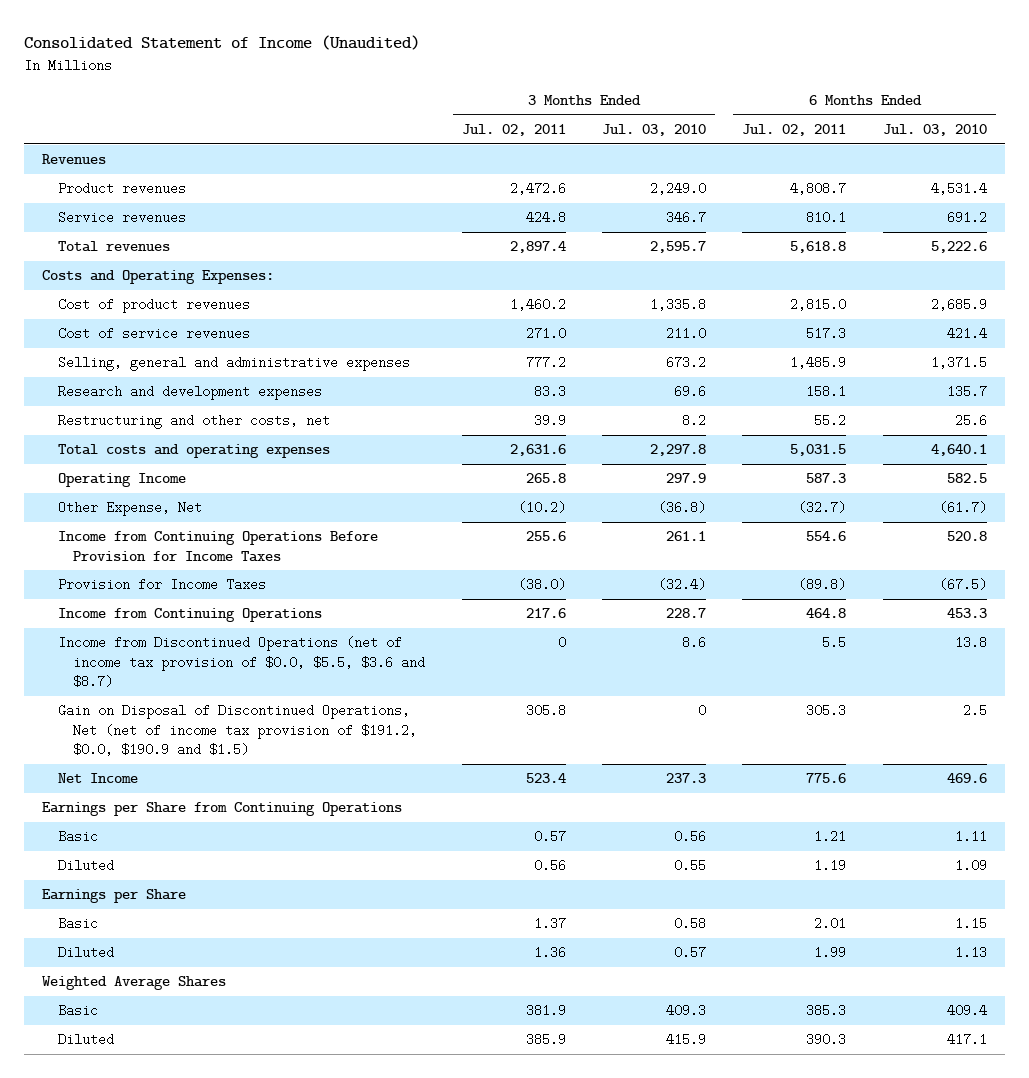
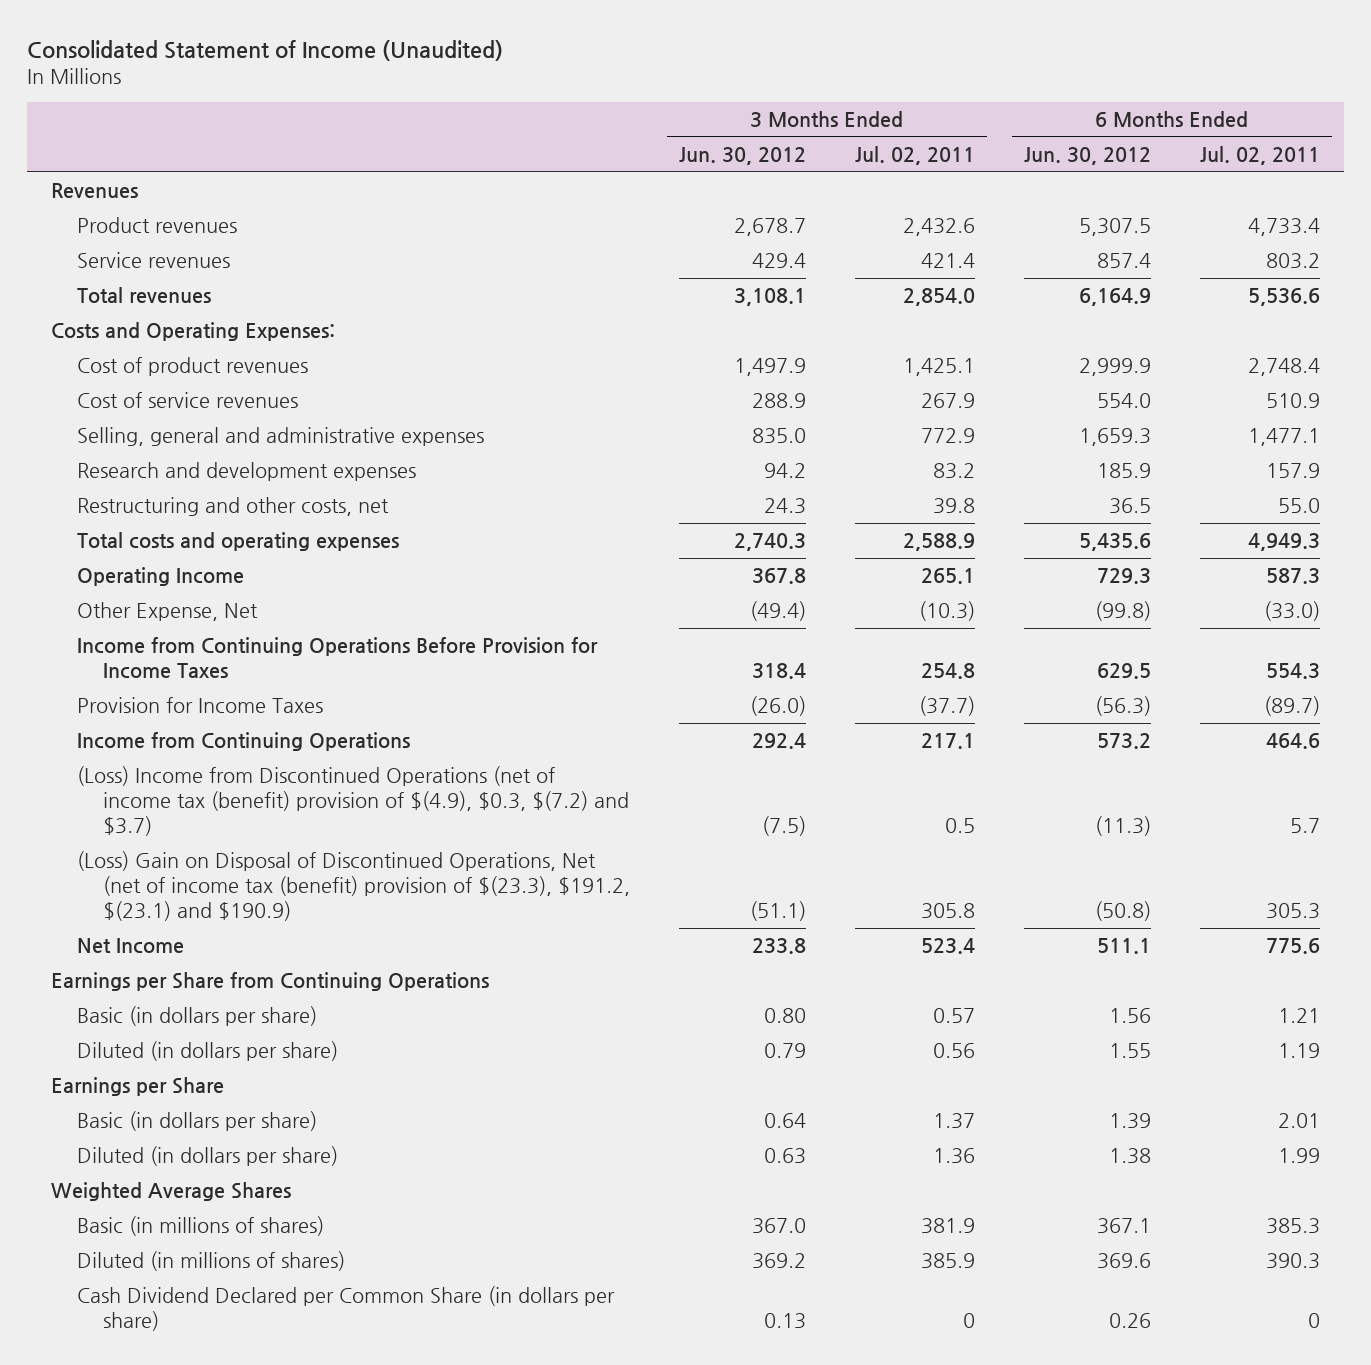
- | 3 Months Ended Jul. 02, 2011 | 3 Months Ended Jul. 03, 2010 | 6 Months Ended Jul. 02, 2011 | 6 Months Ended Jul. 03, 2010
+ | 3 Months Ended Jun. 30, 2012 | 3 Months Ended Jul. 02, 2011 | 6 Months Ended Jun. 30, 2012 | 6 Months Ended Jul. 02, 2011
- Product revenues | 2,472.6 | 2,249.0 | 4,808.7 | 4,531.4
- Service revenues | 424.8 | 346.7 | 810.1 | 691.2
- Total revenues | 2,897.4 | 2,595.7 | 5,618.8 | 5,222.6
+ Product revenues | 2,678.7 | 2,432.6 | 5,307.5 | 4,733.4
+ Service revenues | 429.4 | 421.4 | 857.4 | 803.2
+ Total revenues | 3,108.1 | 2,854.0 | 6,164.9 | 5,536.6
- Cost of product revenues | 1,460.2 | 1,335.8 | 2,815.0 | 2,685.9
- Cost of service revenues | 271.0 | 211.0 | 517.3 | 421.4
- Selling, general and administrative expenses | 777.2 | 673.2 | 1,485.9 | 1,371.5
- Research and development expenses | 83.3 | 69.6 | 158.1 | 135.7
- Restructuring and other costs, net | 39.9 | 8.2 | 55.2 | 25.6
- Total costs and operating expenses | 2,631.6 | 2,297.8 | 5,031.5 | 4,640.1
- Operating Income | 265.8 | 297.9 | 587.3 | 582.5
- Other Expense, Net | (10.2) | (36.8) | (32.7) | (61.7)
- Income from Continuing Operations Before Provision for Income Taxes | 255.6 | 261.1 | 554.6 | 520.8
- Provision for Income Taxes | (38.0) | (32.4) | (89.8) | (67.5)
- Income from Continuing Operations | 217.6 | 228.7 | 464.8 | 453.3
- Income from Discontinued Operations (net of income tax provision of $0.0, $5.5, $3.6 and $8.7) | 0 | 8.6 | 5.5 | 13.8
- Gain on Disposal of Discontinued Operations, Net (net of income tax provision of $191.2, $0.0, $190.9 and $1.5) | 305.8 | 0 | 305.3 | 2.5
+ Cost of product revenues | 1,497.9 | 1,425.1 | 2,999.9 | 2,748.4
+ Cost of service revenues | 288.9 | 267.9 | 554.0 | 510.9
+ Selling, general and administrative expenses | 835.0 | 772.9 | 1,659.3 | 1,477.1
+ Research and development expenses | 94.2 | 83.2 | 185.9 | 157.9
+ Restructuring and other costs, net | 24.3 | 39.8 | 36.5 | 55.0
+ Total costs and operating expenses | 2,740.3 | 2,588.9 | 5,435.6 | 4,949.3
+ Operating Income | 367.8 | 265.1 | 729.3 | 587.3
+ Other Expense, Net | (49.4) | (10.3) | (99.8) | (33.0)
+ Income from Continuing Operations Before Provision for Income Taxes | 318.4 | 254.8 | 629.5 | 554.3
+ Provision for Income Taxes | (26.0) | (37.7) | (56.3) | (89.7)
+ Income from Continuing Operations | 292.4 | 217.1 | 573.2 | 464.6
+ (Loss) Income from Discontinued Operations (net of income tax (benefit) provision of $(4.9), $0.3, $(7.2) and $3.7) | (7.5) | 0.5 | (11.3) | 5.7
+ (Loss) Gain on Disposal of Discontinued Operations, Net (net of income tax (benefit) provision of $(23.3), $191.2, $(23.1) and $190.9) | (51.1) | 305.8 | (50.8) | 305.3
- Basic | 0.57 | 0.56 | 1.21 | 1.11
- Diluted | 0.56 | 0.55 | 1.19 | 1.09
+ Basic (in dollars per share) | 0.80 | 0.57 | 1.56 | 1.21
+ Diluted (in dollars per share) | 0.79 | 0.56 | 1.55 | 1.19
- Basic | 1.37 | 0.58 | 2.01 | 1.15
- Diluted | 1.36 | 0.57 | 1.99 | 1.13
+ Basic (in dollars per share) | 0.64 | 1.37 | 1.39 | 2.01
+ Diluted (in dollars per share) | 0.63 | 1.36 | 1.38 | 1.99
- Basic | 381.9 | 409.3 | 385.3 | 409.4
- Diluted | 385.9 | 415.9 | 390.3 | 417.1
+ Basic (in millions of shares) | 367.0 | 381.9 | 367.1 | 385.3
+ Diluted (in millions of shares) | 369.2 | 385.9 | 369.6 | 390.3
+ Cash Dividend Declared per Common Share (in dollars per share) | 0.13 | 0 | 0.26 | 0

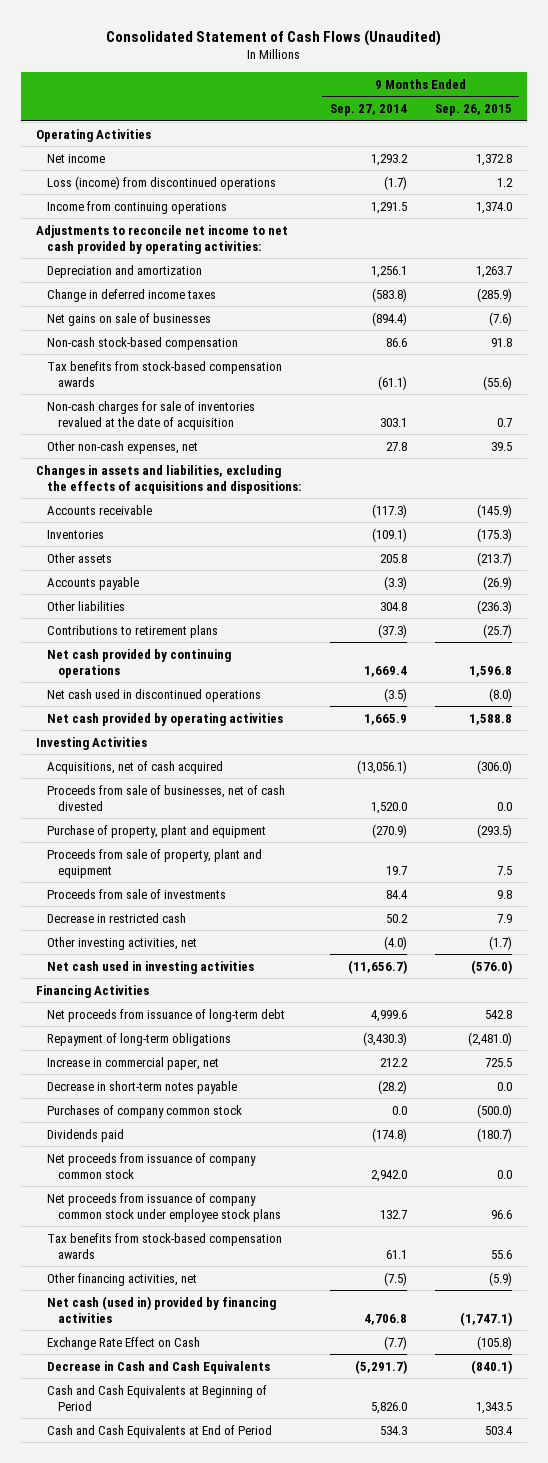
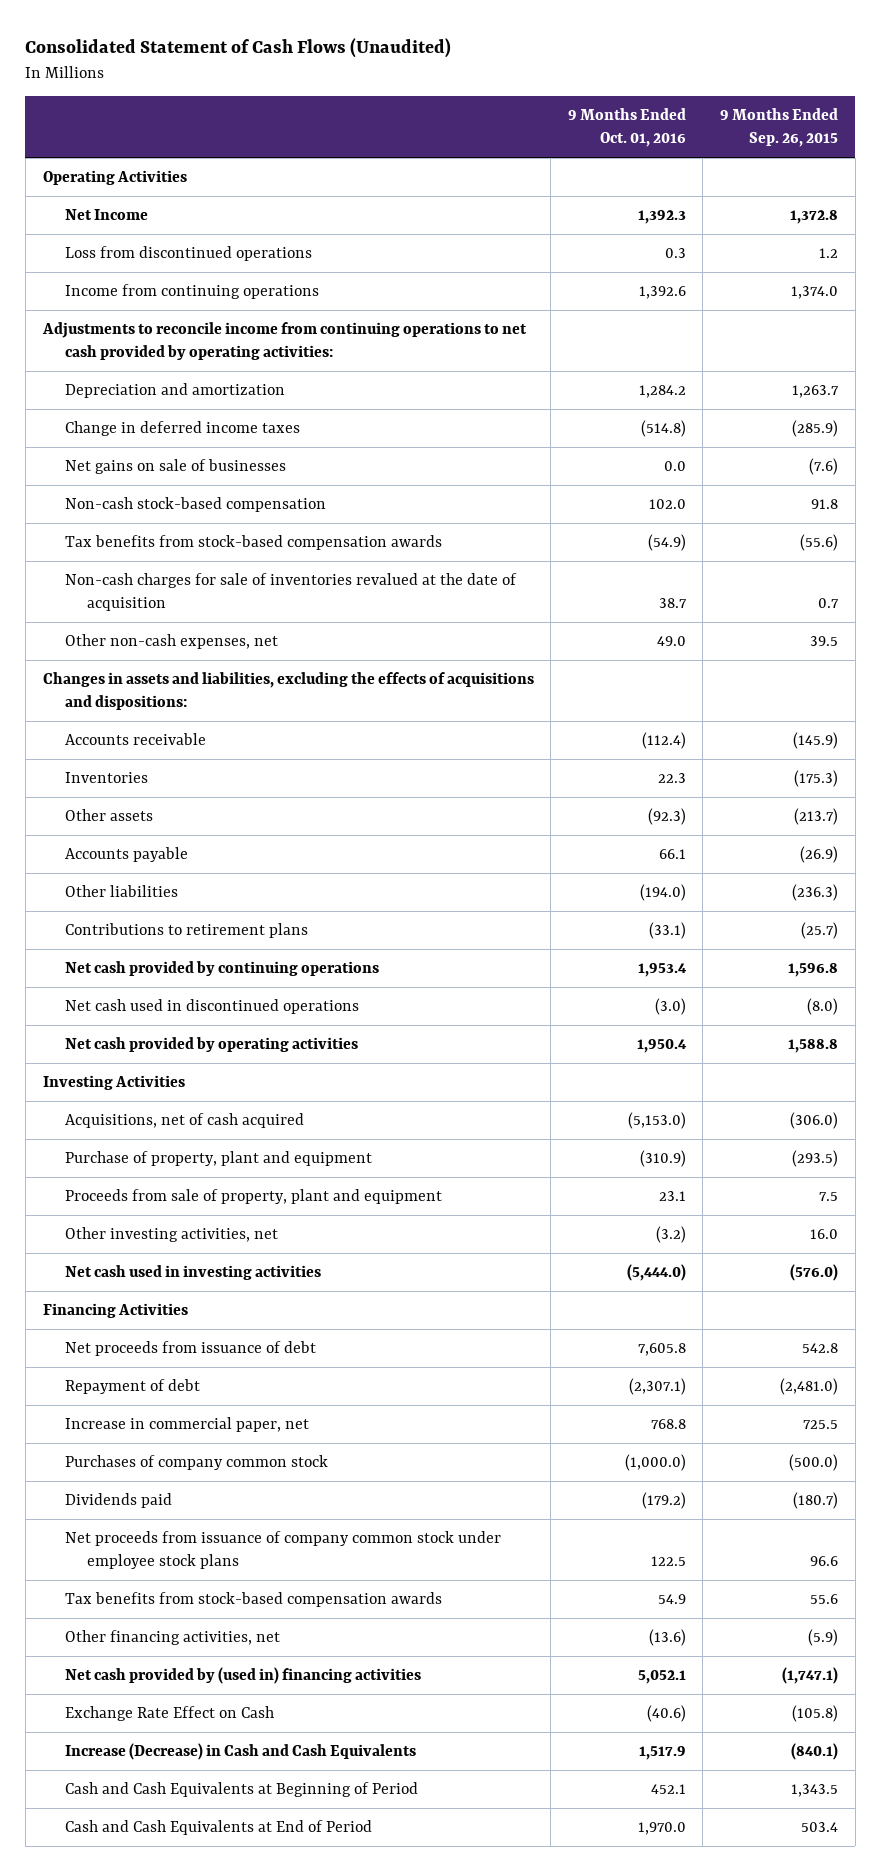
- | 9 Months Ended Sep. 27, 2014 | 9 Months Ended Sep. 26, 2015
+ | 9 Months Ended Oct. 01, 2016 | 9 Months Ended Sep. 26, 2015
- Net income | 1,293.2 | 1,372.8
- Loss (income) from discontinued operations | (1.7) | 1.2
+ Net Income | 1,392.3 | 1,372.8
+ Loss from discontinued operations | 0.3 | 1.2
- Adjustments to reconcile net income to net cash provided by operating activities:
+ Adjustments to reconcile income from continuing operations to net cash provided by operating activities:
- Proceeds from sale of businesses, net of cash divested | 1,520.0 | 0.0
- Proceeds from sale of investments | 84.4 | 9.8
- Decrease in restricted cash | 50.2 | 7.9
- Other investing activities, net | (4.0) | (1.7)
+ Other investing activities, net | (3.2) | 16.0
- Net proceeds from issuance of long-term debt | 4,999.6 | 542.8
- Repayment of long-term obligations | (3,430.3) | (2,481.0)
+ Net proceeds from issuance of debt | 7,605.8 | 542.8
+ Repayment of debt | (2,307.1) | (2,481.0)
- Decrease in short-term notes payable | (28.2) | 0.0
- Net proceeds from issuance of company common stock | 2,942.0 | 0.0
- Net cash (used in) provided by financing activities | 4,706.8 | (1,747.1)
+ Net cash provided by (used in) financing activities | 5,052.1 | (1,747.1)
- Decrease in Cash and Cash Equivalents | (5,291.7) | (840.1)
+ Increase (Decrease) in Cash and Cash Equivalents | 1,517.9 | (840.1)

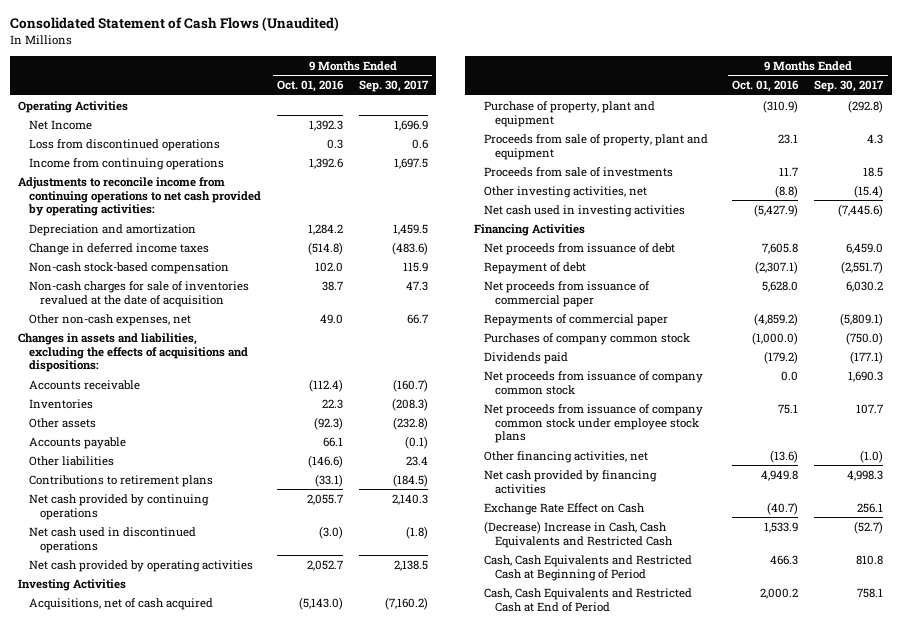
- | 9 Months Ended Oct. 01, 2016 | 9 Months Ended Sep. 26, 2015
+ | 9 Months Ended Oct. 01, 2016 | 9 Months Ended Sep. 30, 2017
- Net gains on sale of businesses | 0.0 | (7.6)
- Tax benefits from stock-based compensation awards | (54.9) | (55.6)
- Other liabilities | (194.0) | (236.3)
+ Other liabilities | (146.6) | 23.4
- Net cash provided by continuing operations | 1,953.4 | 1,596.8
+ Net cash provided by continuing operations | 2,055.7 | 2,140.3
- Net cash provided by operating activities | 1,950.4 | 1,588.8
+ Net cash provided by operating activities | 2,052.7 | 2,138.5
- Acquisitions, net of cash acquired | (5,153.0) | (306.0)
+ Acquisitions, net of cash acquired | (5,143.0) | (7,160.2)
- Other investing activities, net | (3.2) | 16.0
- Net cash used in investing activities | (5,444.0) | (576.0)
+ Proceeds from sale of investments | 11.7 | 18.5
+ Other investing activities, net | (8.8) | (15.4)
+ Net cash used in investing activities | (5,427.9) | (7,445.6)
- Increase in commercial paper, net | 768.8 | 725.5
+ Net proceeds from issuance of commercial paper | 5,628.0 | 6,030.2
+ Repayments of commercial paper | (4,859.2) | (5,809.1)
- Net proceeds from issuance of company common stock under employee stock plans | 122.5 | 96.6
- Tax benefits from stock-based compensation awards | 54.9 | 55.6
+ Net proceeds from issuance of company common stock | 0.0 | 1,690.3
+ Net proceeds from issuance of company common stock under employee stock plans | 75.1 | 107.7
- Net cash provided by (used in) financing activities | 5,052.1 | (1,747.1)
- Exchange Rate Effect on Cash | (40.6) | (105.8)
- Increase (Decrease) in Cash and Cash Equivalents | 1,517.9 | (840.1)
- Cash and Cash Equivalents at Beginning of Period | 452.1 | 1,343.5
- Cash and Cash Equivalents at End of Period | 1,970.0 | 503.4
+ Net cash provided by financing activities | 4,949.8 | 4,998.3
+ Exchange Rate Effect on Cash | (40.7) | 256.1
+ (Decrease) Increase in Cash, Cash Equivalents and Restricted Cash | 1,533.9 | (52.7)
+ Cash, Cash Equivalents and Restricted Cash at Beginning of Period | 466.3 | 810.8
+ Cash, Cash Equivalents and Restricted Cash at End of Period | 2,000.2 | 758.1

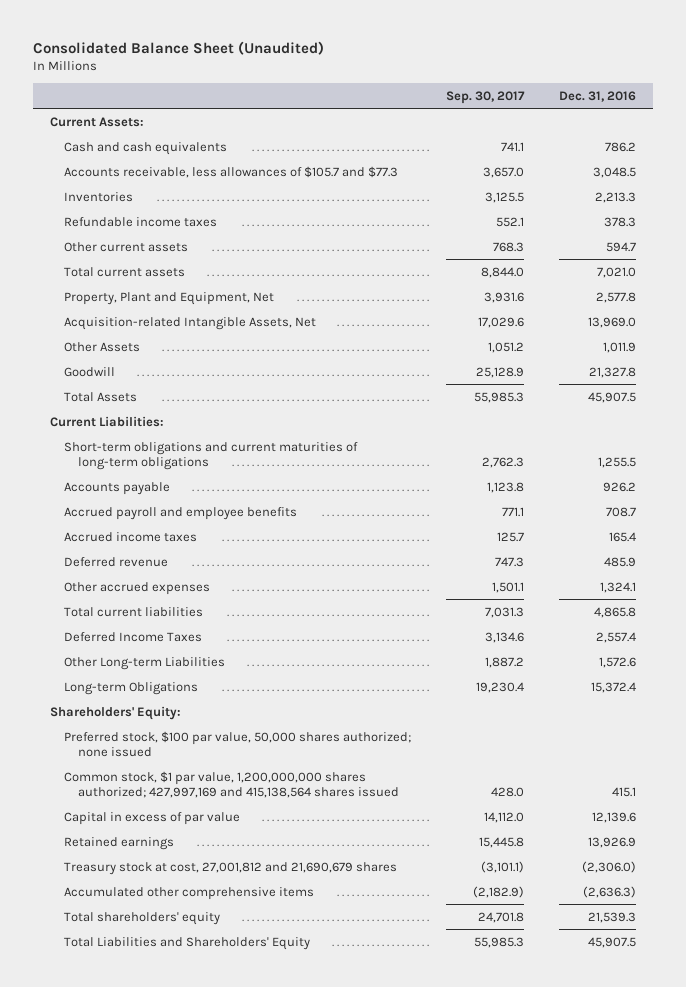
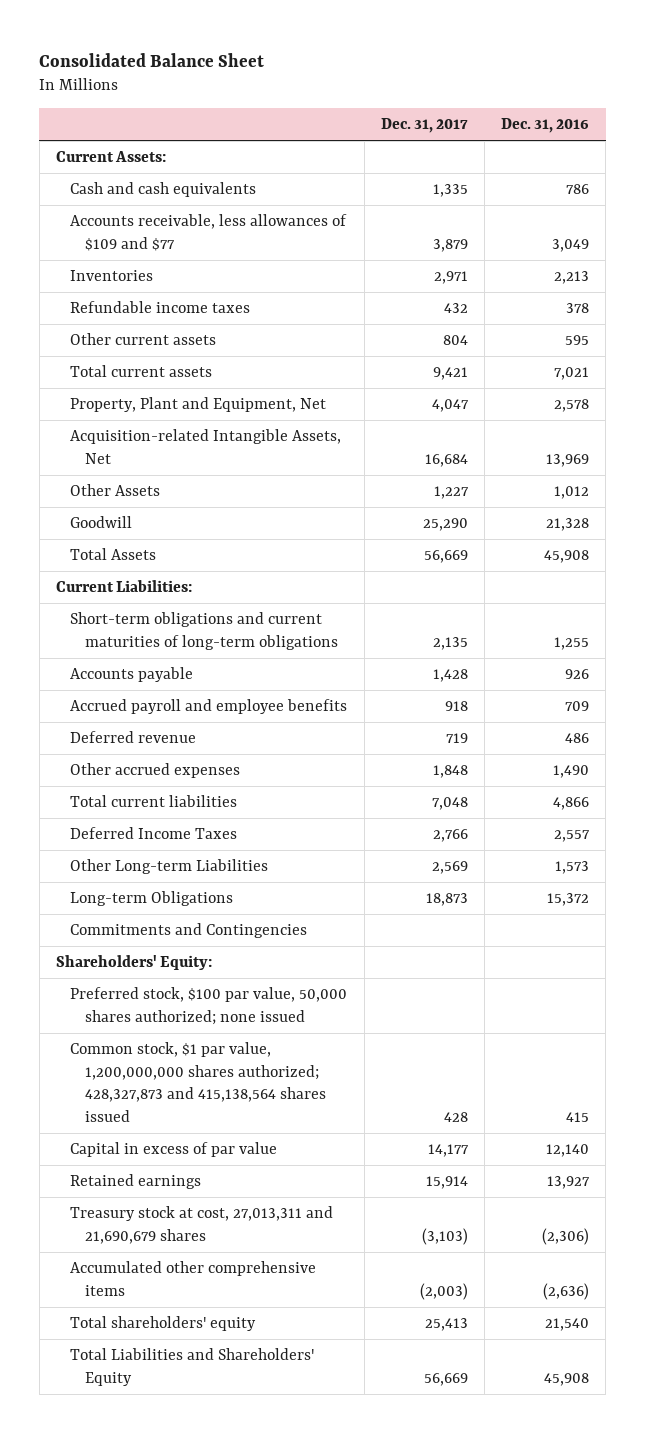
- Consolidated Balance Sheet (Unaudited)
+ Consolidated Balance Sheet
- | Sep. 30, 2017 | Dec. 31, 2016
+ | Dec. 31, 2017 | Dec. 31, 2016
- Cash and cash equivalents | 741.1 | 786.2
- Accounts receivable, less allowances of $105.7 and $77.3 | 3,657.0 | 3,048.5
- Inventories | 3,125.5 | 2,213.3
- Refundable income taxes | 552.1 | 378.3
- Other current assets | 768.3 | 594.7
- Total current assets | 8,844.0 | 7,021.0
- Property, Plant and Equipment, Net | 3,931.6 | 2,577.8
- Acquisition-related Intangible Assets, Net | 17,029.6 | 13,969.0
- Other Assets | 1,051.2 | 1,011.9
- Goodwill | 25,128.9 | 21,327.8
- Total Assets | 55,985.3 | 45,907.5
+ Cash and cash equivalents | 1,335 | 786
+ Accounts receivable, less allowances of $109 and $77 | 3,879 | 3,049
+ Inventories | 2,971 | 2,213
+ Refundable income taxes | 432 | 378
+ Other current assets | 804 | 595
+ Total current assets | 9,421 | 7,021
+ Property, Plant and Equipment, Net | 4,047 | 2,578
+ Acquisition-related Intangible Assets, Net | 16,684 | 13,969
+ Other Assets | 1,227 | 1,012
+ Goodwill | 25,290 | 21,328
+ Total Assets | 56,669 | 45,908
- Short-term obligations and current maturities of long-term obligations | 2,762.3 | 1,255.5
- Accounts payable | 1,123.8 | 926.2
- Accrued payroll and employee benefits | 771.1 | 708.7
- Accrued income taxes | 125.7 | 165.4
- Deferred revenue | 747.3 | 485.9
- Other accrued expenses | 1,501.1 | 1,324.1
- Total current liabilities | 7,031.3 | 4,865.8
- Deferred Income Taxes | 3,134.6 | 2,557.4
- Other Long-term Liabilities | 1,887.2 | 1,572.6
- Long-term Obligations | 19,230.4 | 15,372.4
+ Short-term obligations and current maturities of long-term obligations | 2,135 | 1,255
+ Accounts payable | 1,428 | 926
+ Accrued payroll and employee benefits | 918 | 709
+ Deferred revenue | 719 | 486
+ Other accrued expenses | 1,848 | 1,490
+ Total current liabilities | 7,048 | 4,866
+ Deferred Income Taxes | 2,766 | 2,557
+ Other Long-term Liabilities | 2,569 | 1,573
+ Long-term Obligations | 18,873 | 15,372
+ Commitments and Contingencies
- Common stock, $1 par value, 1,200,000,000 shares authorized; 427,997,169 and 415,138,564 shares issued | 428.0 | 415.1
- Capital in excess of par value | 14,112.0 | 12,139.6
- Retained earnings | 15,445.8 | 13,926.9
- Treasury stock at cost, 27,001,812 and 21,690,679 shares | (3,101.1) | (2,306.0)
- Accumulated other comprehensive items | (2,182.9) | (2,636.3)
- Total shareholders' equity | 24,701.8 | 21,539.3
- Total Liabilities and Shareholders' Equity | 55,985.3 | 45,907.5
+ Common stock, $1 par value, 1,200,000,000 shares authorized; 428,327,873 and 415,138,564 shares issued | 428 | 415
+ Capital in excess of par value | 14,177 | 12,140
+ Retained earnings | 15,914 | 13,927
+ Treasury stock at cost, 27,013,311 and 21,690,679 shares | (3,103) | (2,306)
+ Accumulated other comprehensive items | (2,003) | (2,636)
+ Total shareholders' equity | 25,413 | 21,540
+ Total Liabilities and Shareholders' Equity | 56,669 | 45,908

